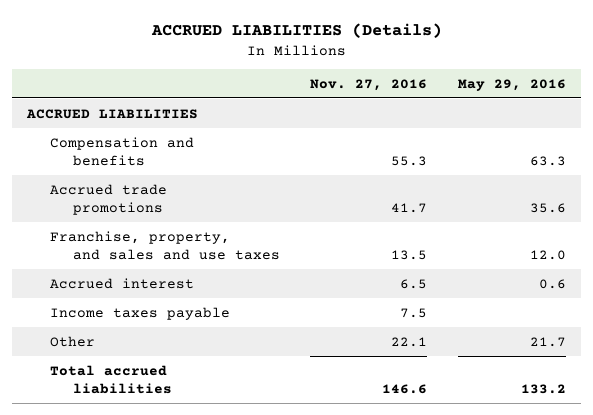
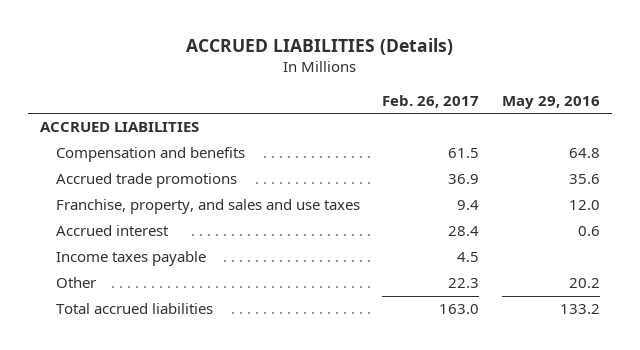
- | Nov. 27, 2016 | May 29, 2016
+ | Feb. 26, 2017 | May 29, 2016
- Compensation and benefits | 55.3 | 63.3
+ Compensation and benefits | 61.5 | 64.8
- Other | 22.1 | 21.7
+ Other | 22.3 | 20.2

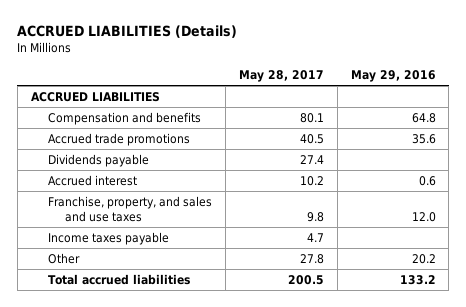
- | Feb. 26, 2017 | May 29, 2016
+ | May 28, 2017 | May 29, 2016
+ Dividends payable | 27.4 |
moved down: Franchise, property, and sales and use taxes | 9.8 | 12.0

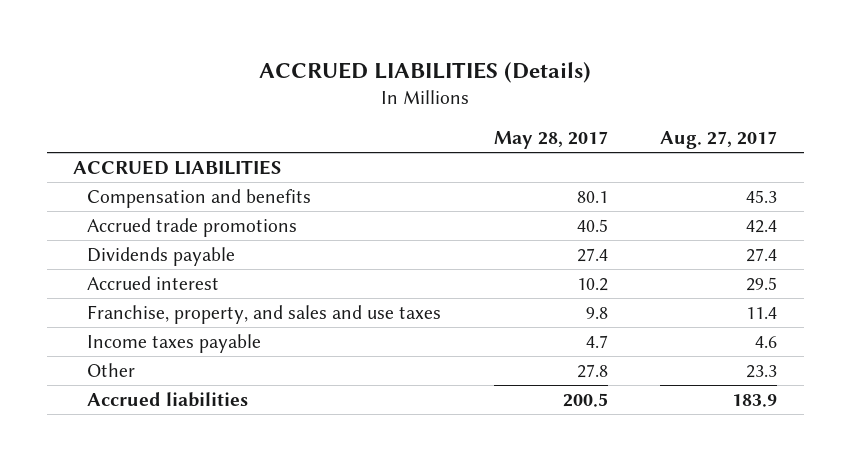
- | May 28, 2017 | May 29, 2016
+ | May 28, 2017 | Aug. 27, 2017
- Total accrued liabilities | 200.5 | 133.2
+ Accrued liabilities | 200.5 | 183.9

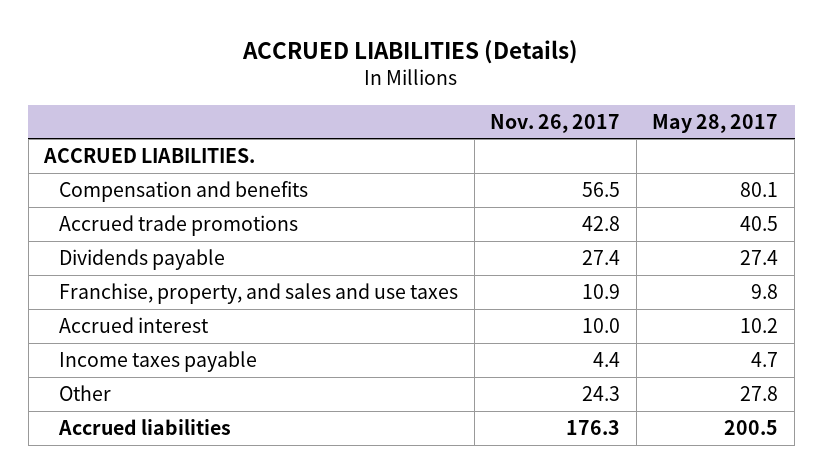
- | May 28, 2017 | Aug. 27, 2017
+ | Nov. 26, 2017 | May 28, 2017
- ACCRUED LIABILITIES
+ ACCRUED LIABILITIES.
moved down: Accrued interest | 10.0 | 10.2

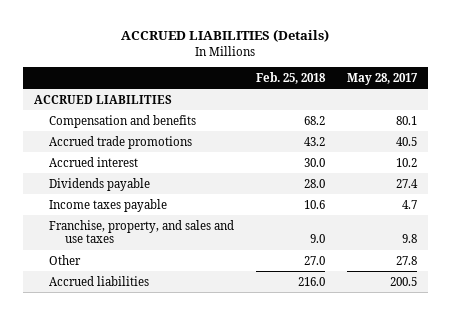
- | Nov. 26, 2017 | May 28, 2017
+ | Feb. 25, 2018 | May 28, 2017
- ACCRUED LIABILITIES.
+ ACCRUED LIABILITIES
moved down: Dividends payable | 28.0 | 27.4
moved down: Franchise, property, and sales and use taxes | 9.0 | 9.8

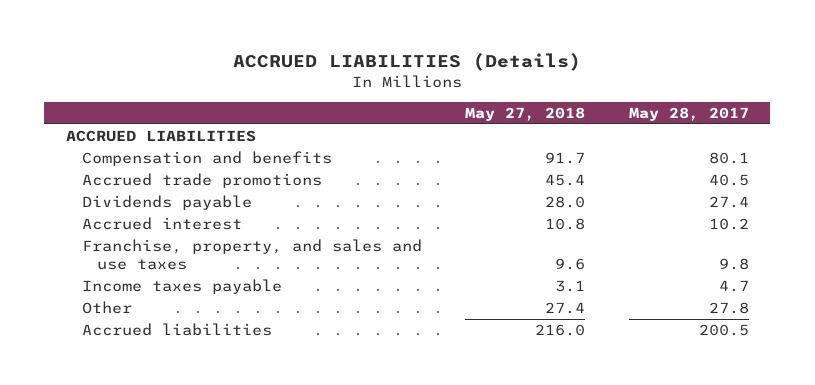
- | Feb. 25, 2018 | May 28, 2017
+ | May 27, 2018 | May 28, 2017
moved down: Accrued interest | 10.8 | 10.2
moved down: Income taxes payable | 3.1 | 4.7

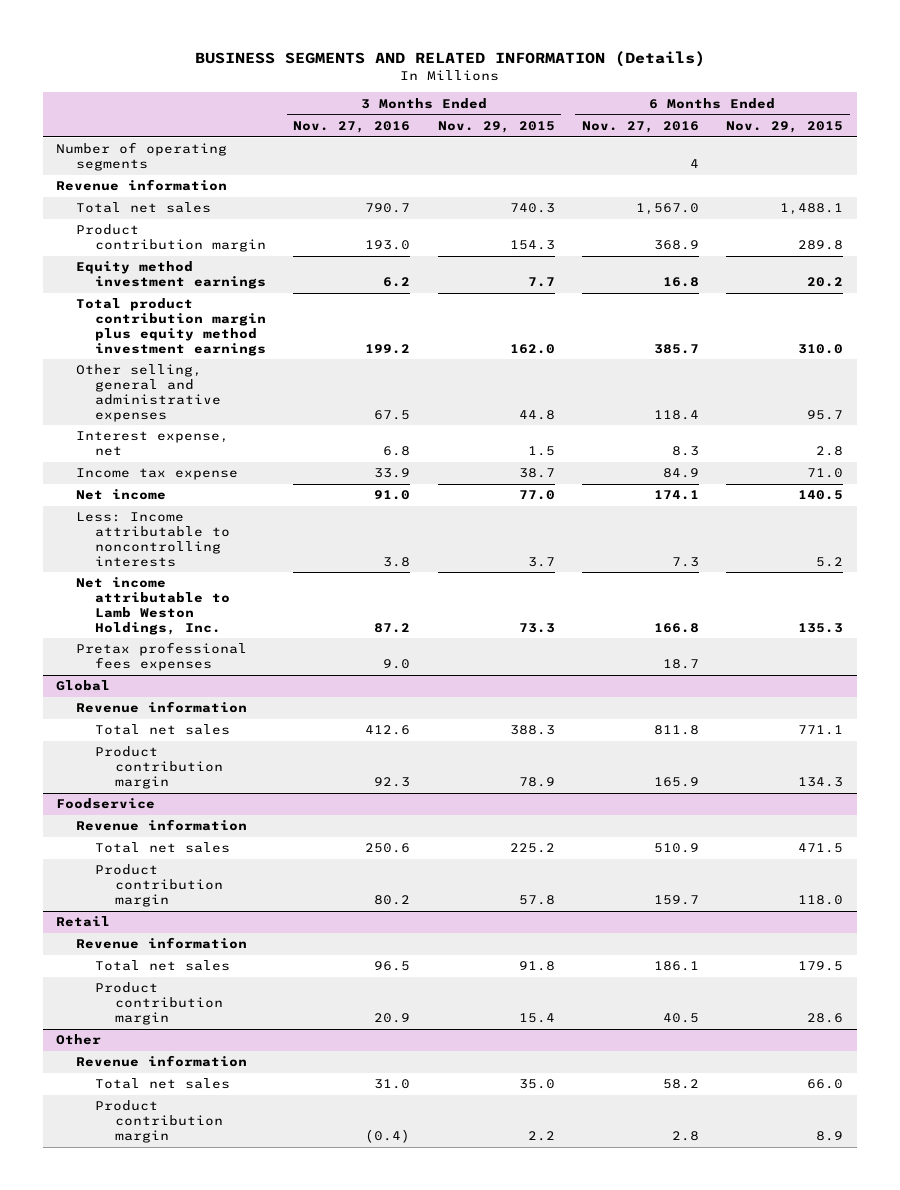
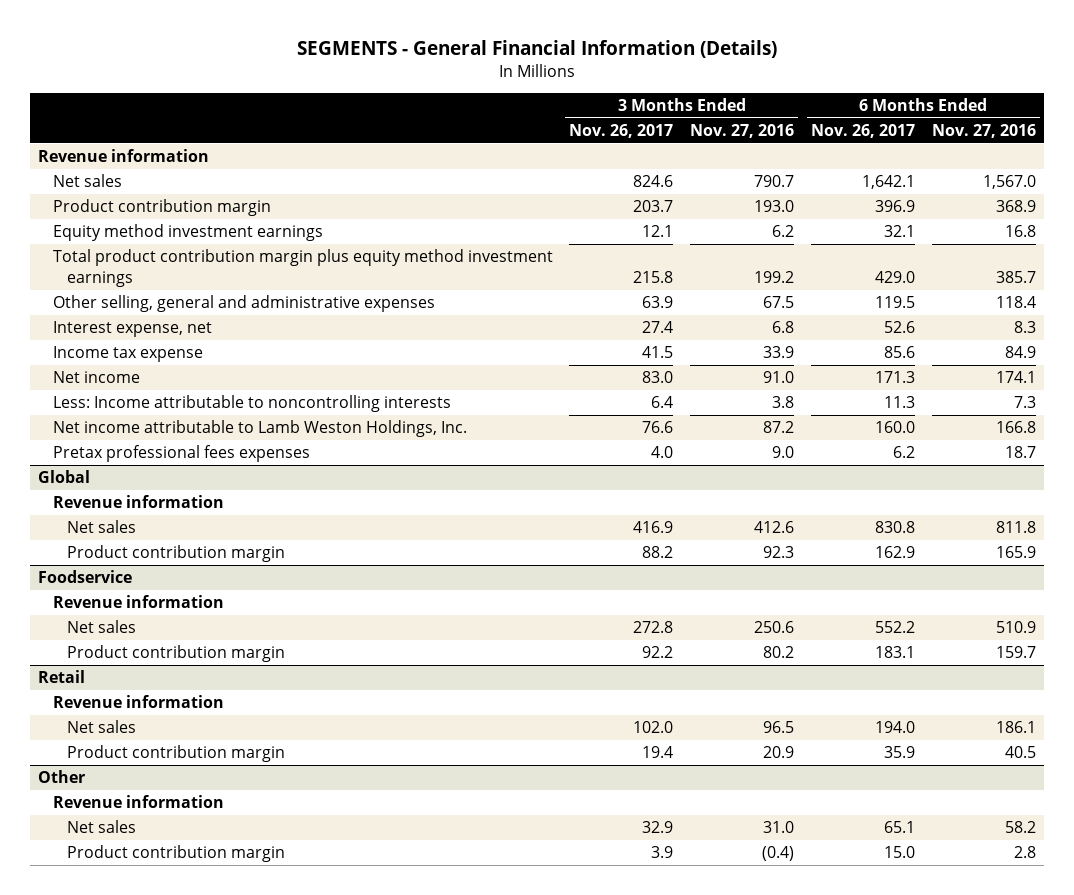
- BUSINESS SEGMENTS AND RELATED INFORMATION (Details)
+ SEGMENTS - General Financial Information (Details)
- | 3 Months Ended Nov. 27, 2016 | 3 Months Ended Nov. 29, 2015 | 6 Months Ended Nov. 27, 2016 | 6 Months Ended Nov. 29, 2015
+ | 3 Months Ended Nov. 26, 2017 | 3 Months Ended Nov. 27, 2016 | 6 Months Ended Nov. 26, 2017 | 6 Months Ended Nov. 27, 2016
- Number of operating segments | | | 4 |
- Total net sales | 790.7 | 740.3 | 1,567.0 | 1,488.1
+ Net sales | 824.6 | 790.7 | 1,642.1 | 1,567.0
@ Global
- Total net sales | 412.6 | 388.3 | 811.8 | 771.1
+ Net sales | 416.9 | 412.6 | 830.8 | 811.8
@ Foodservice
- Total net sales | 250.6 | 225.2 | 510.9 | 471.5
+ Net sales | 272.8 | 250.6 | 552.2 | 510.9
@ Retail
- Total net sales | 96.5 | 91.8 | 186.1 | 179.5
+ Net sales | 102.0 | 96.5 | 194.0 | 186.1
@ Other
- Total net sales | 31.0 | 35.0 | 58.2 | 66.0
+ Net sales | 32.9 | 31.0 | 65.1 | 58.2

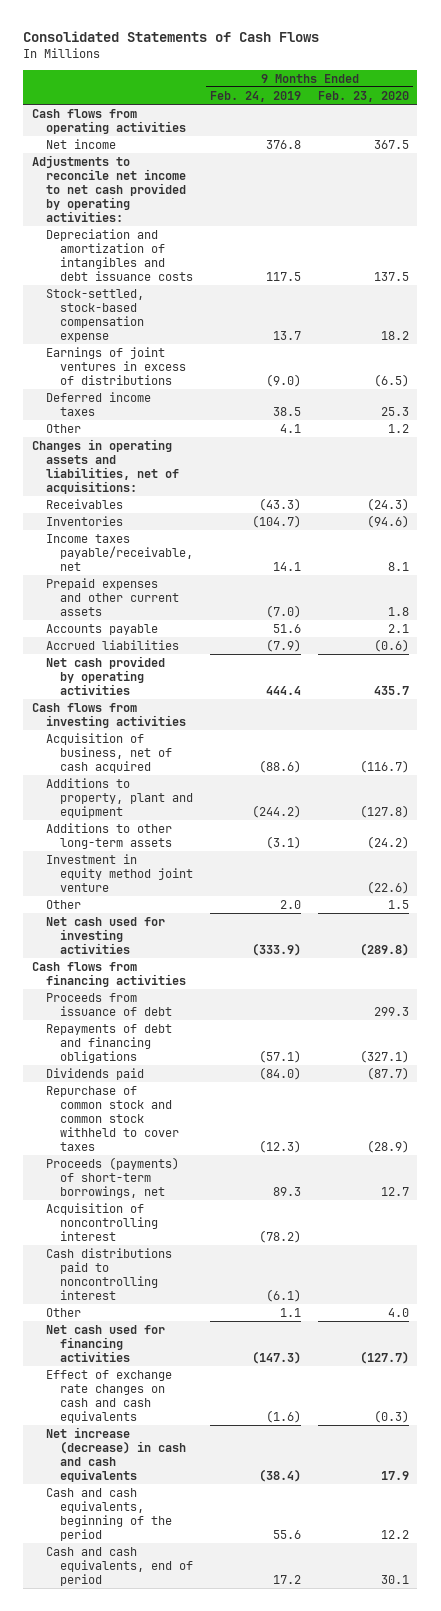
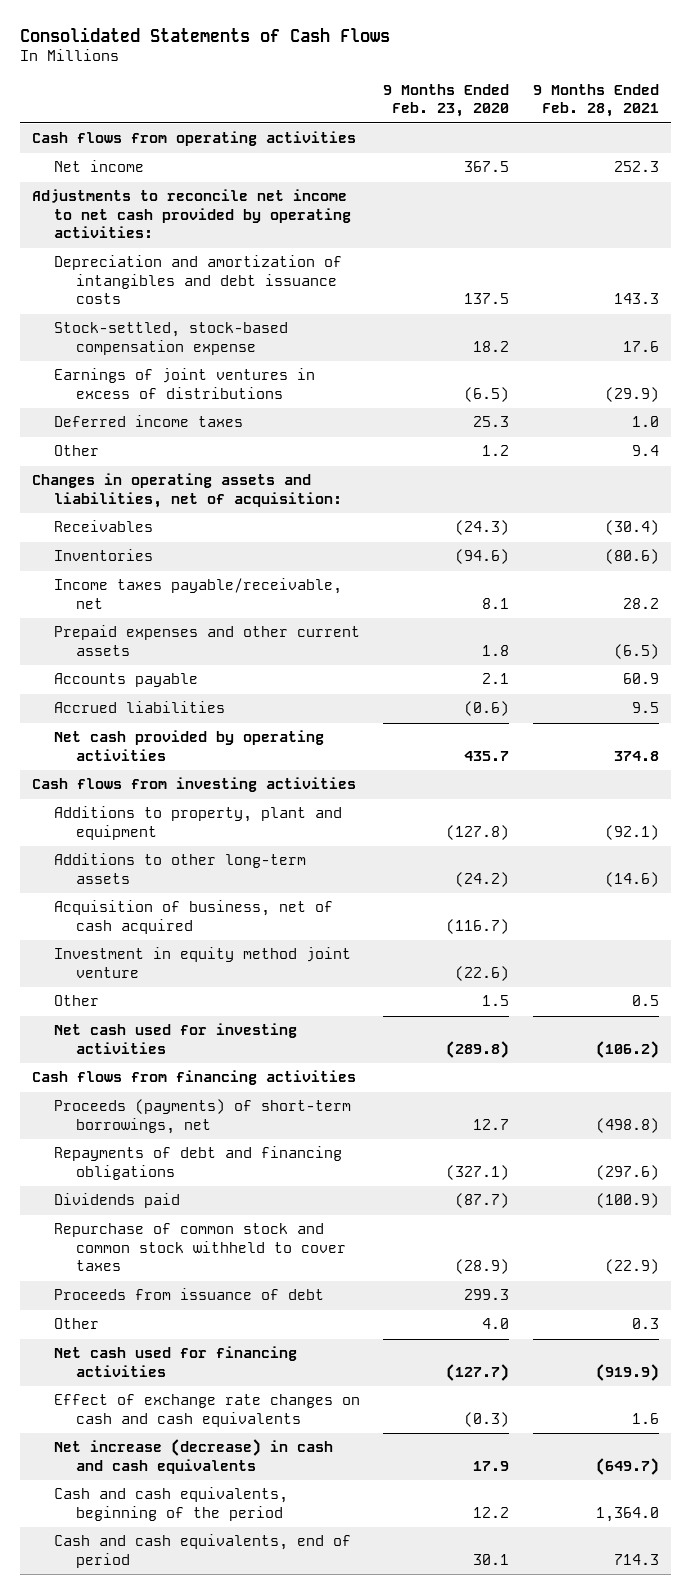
- | 9 Months Ended Feb. 24, 2019 | 9 Months Ended Feb. 23, 2020
+ | 9 Months Ended Feb. 23, 2020 | 9 Months Ended Feb. 28, 2021
- Changes in operating assets and liabilities, net of acquisitions:
+ Changes in operating assets and liabilities, net of acquisition:
moved down: Acquisition of business, net of cash acquired | (116.7) |
moved up: Proceeds (payments) of short-term borrowings, net | 12.7 | (498.8)
- Acquisition of noncontrolling interest | (78.2) |
- Cash distributions paid to noncontrolling interest | (6.1) |
moved down: Proceeds from issuance of debt | 299.3 |

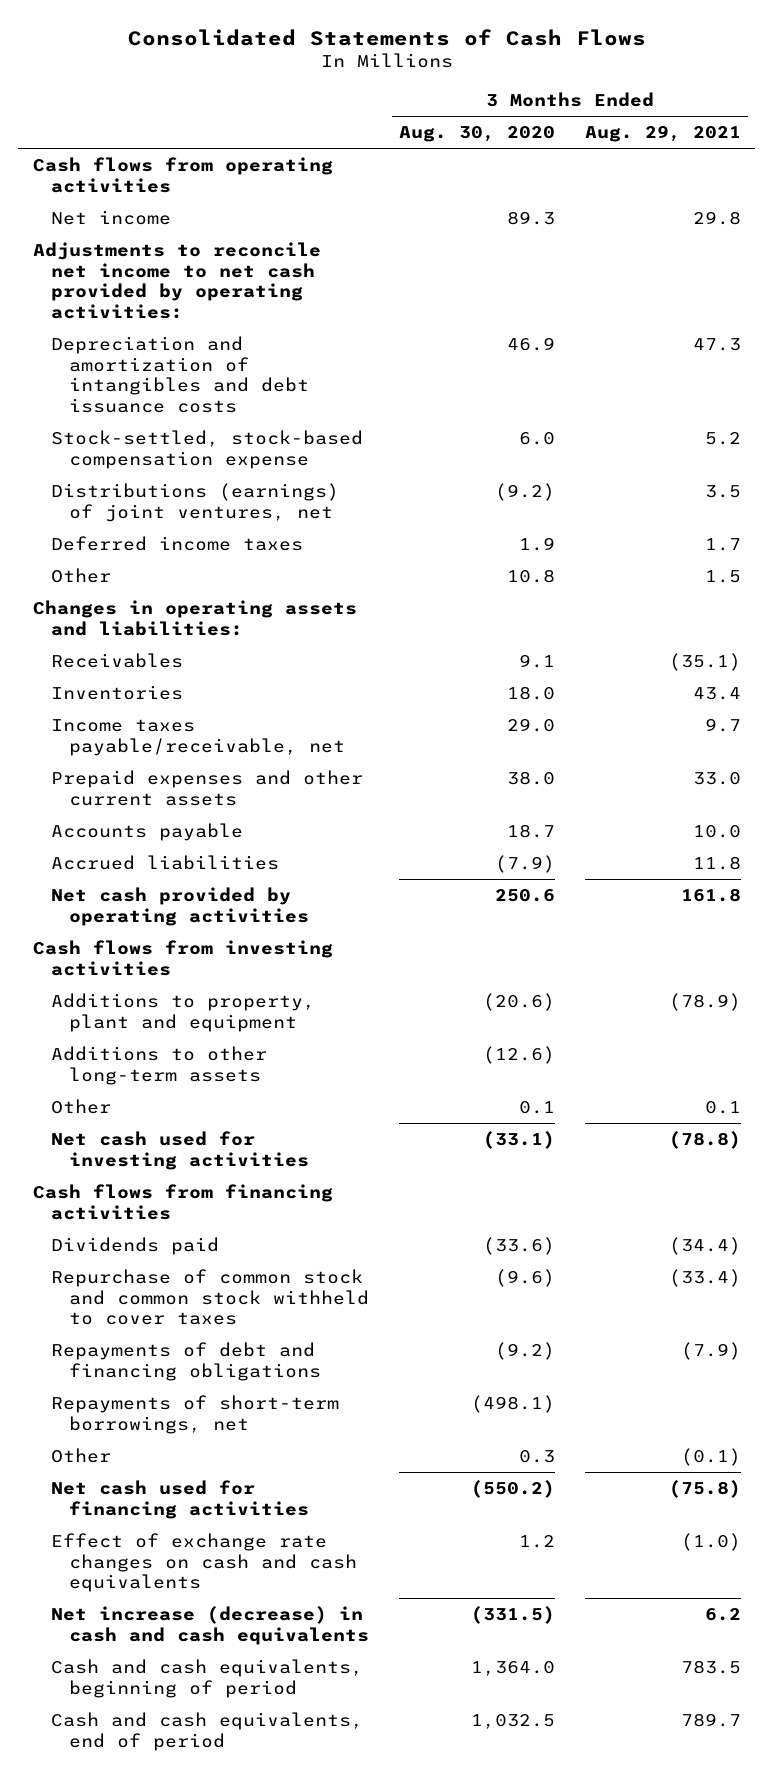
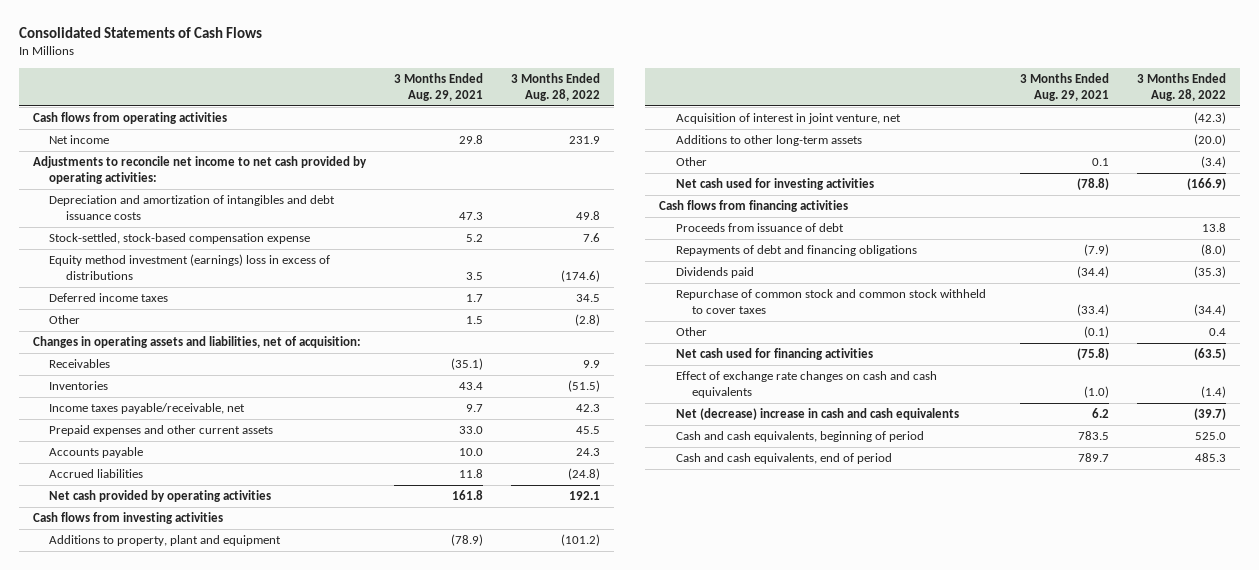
- | 3 Months Ended Aug. 30, 2020 | 3 Months Ended Aug. 29, 2021
+ | 3 Months Ended Aug. 29, 2021 | 3 Months Ended Aug. 28, 2022
- Distributions (earnings) of joint ventures, net | (9.2) | 3.5
+ Equity method investment (earnings) loss in excess of distributions | 3.5 | (174.6)
- Changes in operating assets and liabilities:
+ Changes in operating assets and liabilities, net of acquisition:
+ Acquisition of interest in joint venture, net | | (42.3)
+ Proceeds from issuance of debt | | 13.8
moved up: Repayments of debt and financing obligations | (7.9) | (8.0)
- Repayments of short-term borrowings, net | (498.1) |
- Net increase (decrease) in cash and cash equivalents | (331.5) | 6.2
+ Net (decrease) increase in cash and cash equivalents | 6.2 | (39.7)

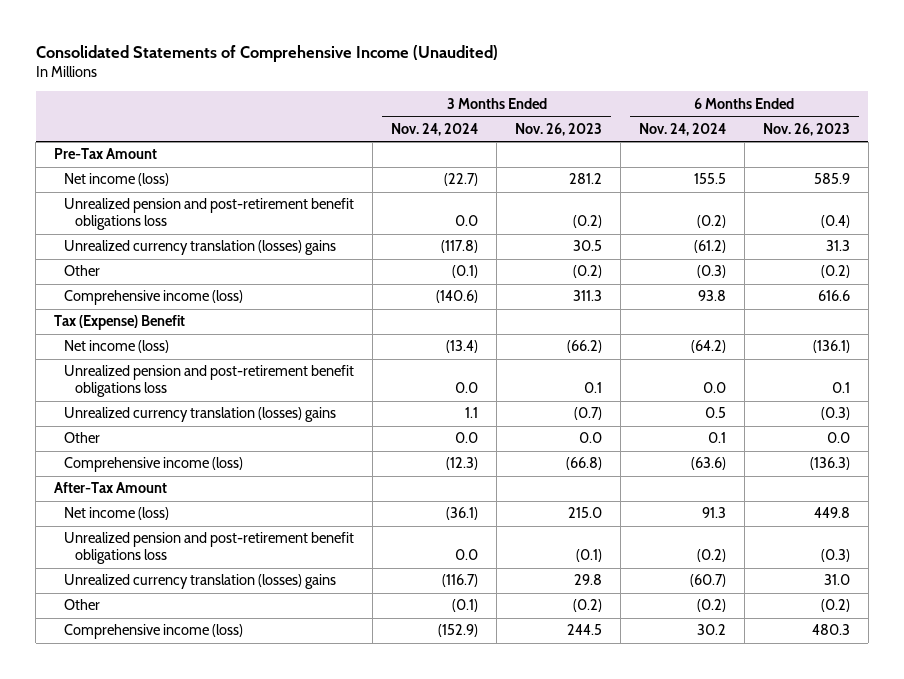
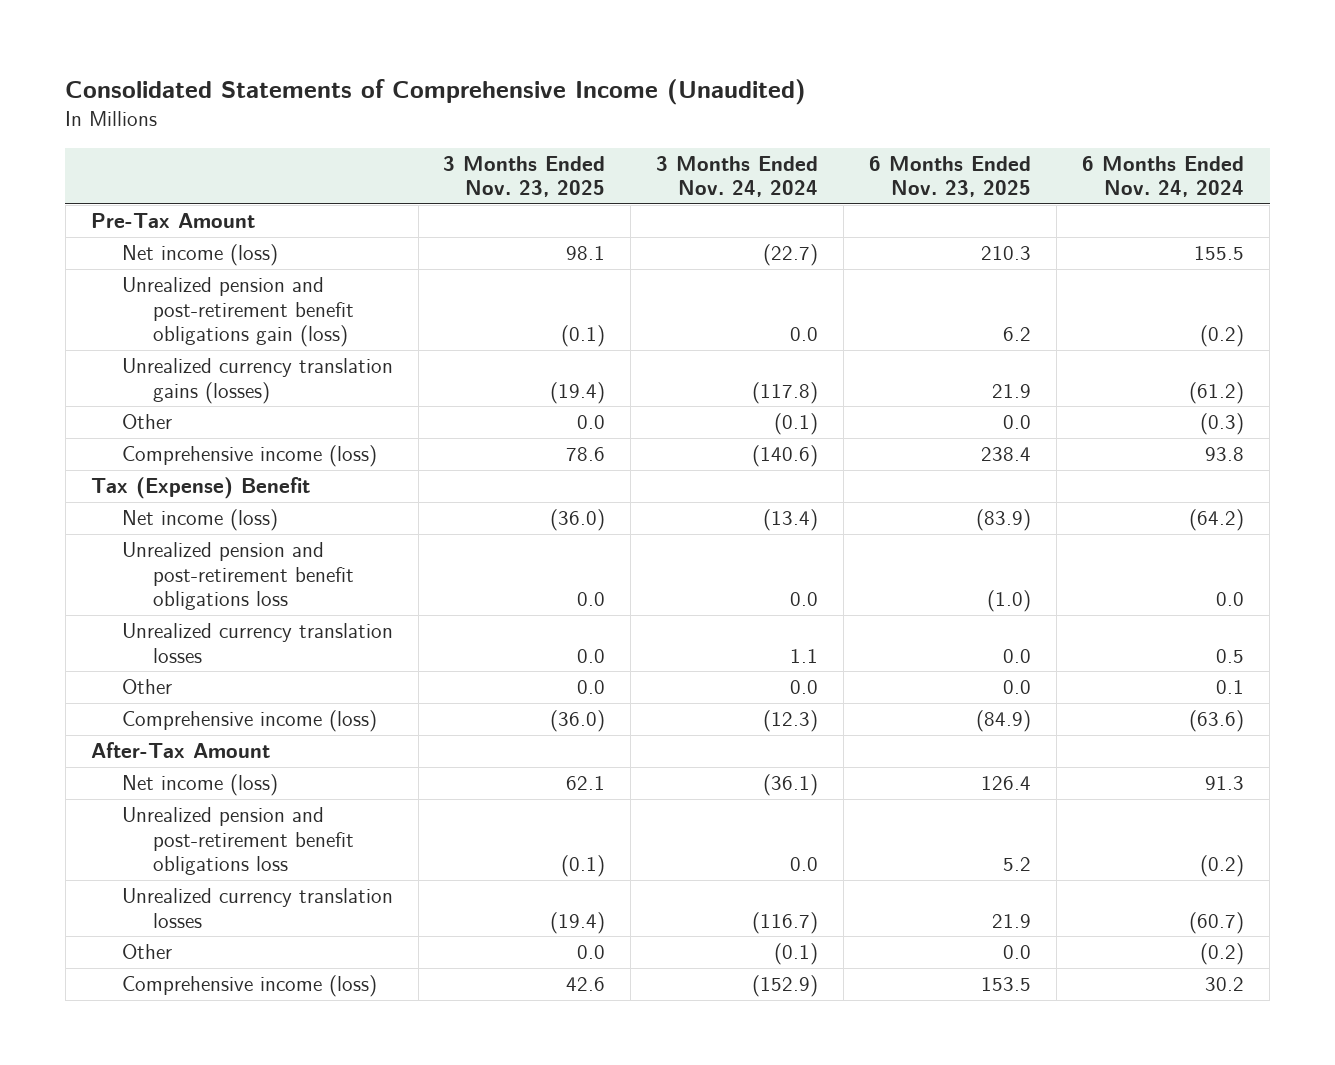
- | 3 Months Ended Nov. 24, 2024 | 3 Months Ended Nov. 26, 2023 | 6 Months Ended Nov. 24, 2024 | 6 Months Ended Nov. 26, 2023
+ | 3 Months Ended Nov. 23, 2025 | 3 Months Ended Nov. 24, 2024 | 6 Months Ended Nov. 23, 2025 | 6 Months Ended Nov. 24, 2024
- Unrealized pension and post-retirement benefit obligations loss | 0.0 | (0.2) | (0.2) | (0.4)
- Unrealized currency translation (losses) gains | (117.8) | 30.5 | (61.2) | 31.3
+ Unrealized pension and post-retirement benefit obligations gain (loss) | (0.1) | 0.0 | 6.2 | (0.2)
+ Unrealized currency translation gains (losses) | (19.4) | (117.8) | 21.9 | (61.2)
- Unrealized currency translation (losses) gains | 1.1 | (0.7) | 0.5 | (0.3)
+ Unrealized currency translation losses | 0.0 | 1.1 | 0.0 | 0.5
- Unrealized currency translation (losses) gains | (116.7) | 29.8 | (60.7) | 31.0
+ Unrealized currency translation losses | (19.4) | (116.7) | 21.9 | (60.7)

